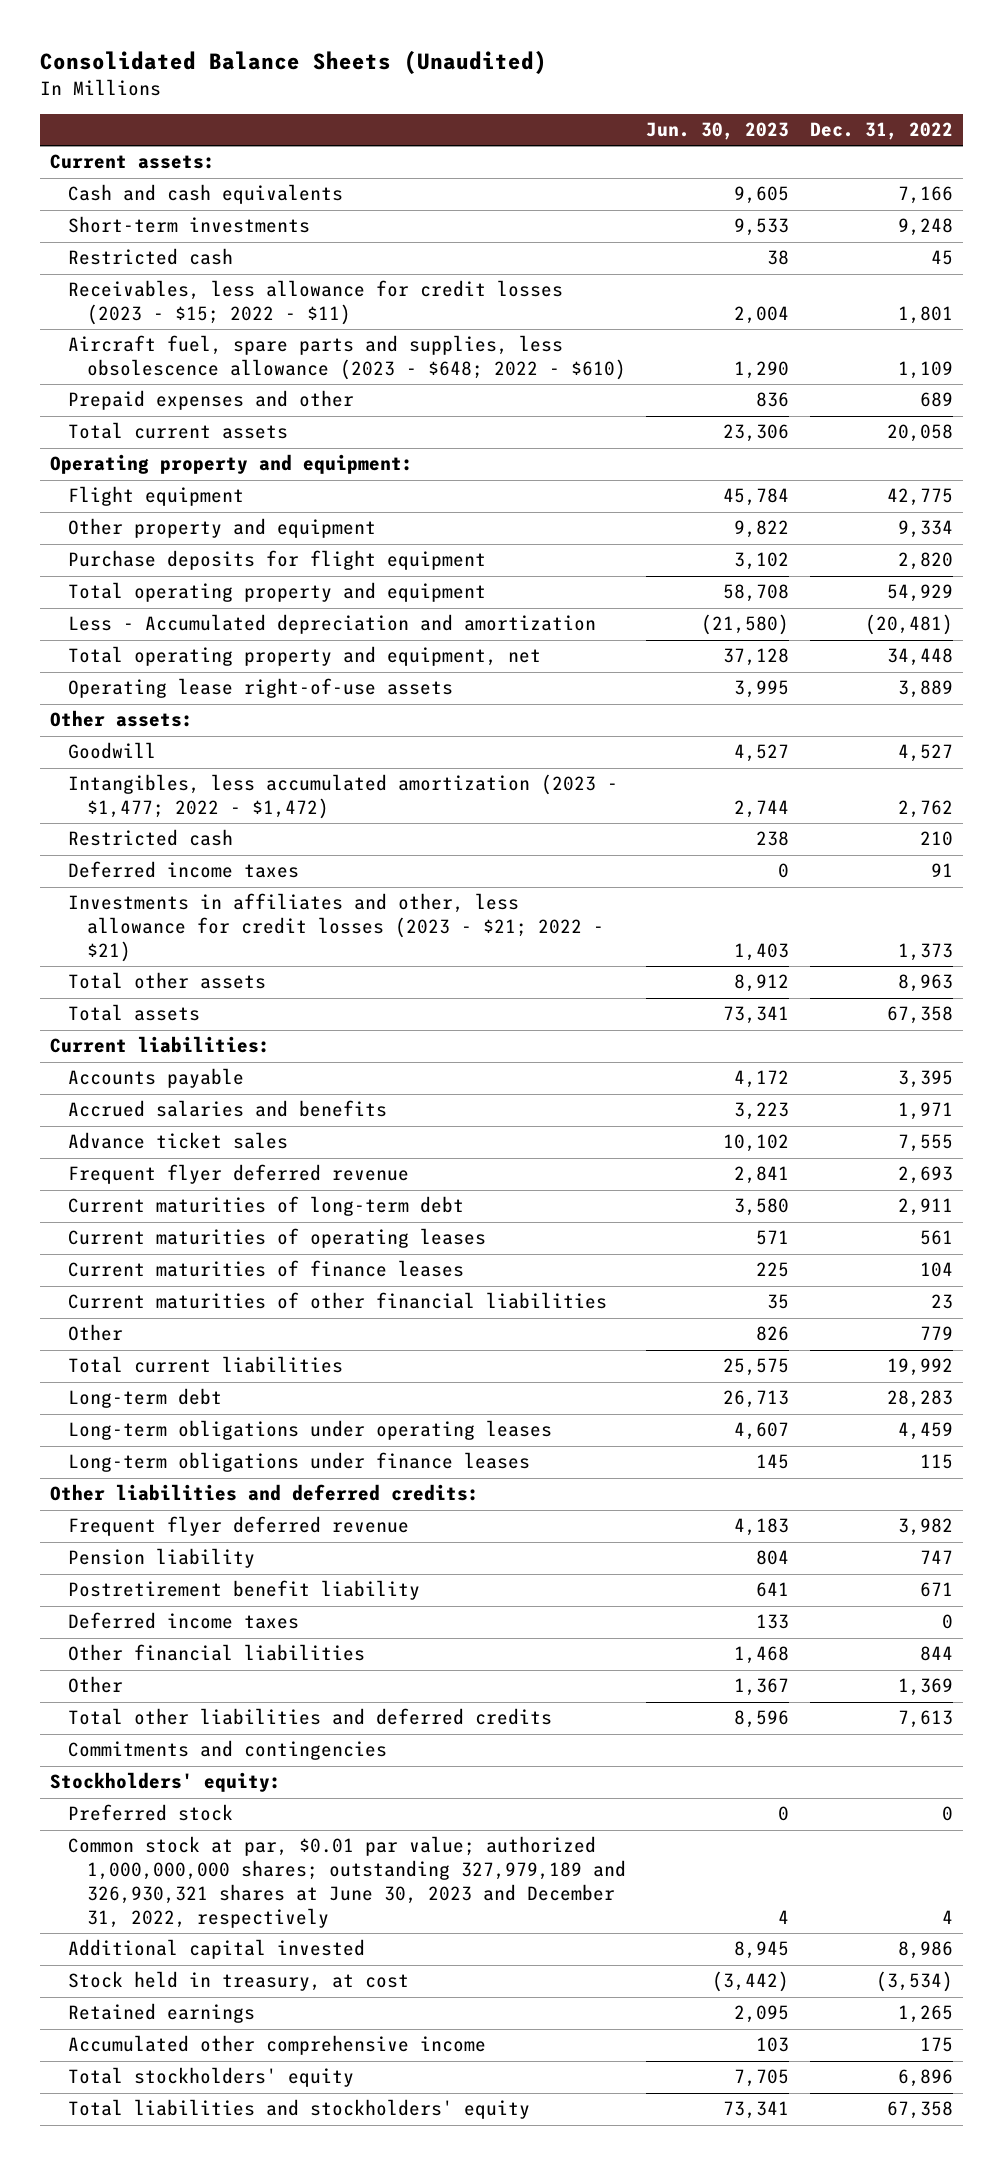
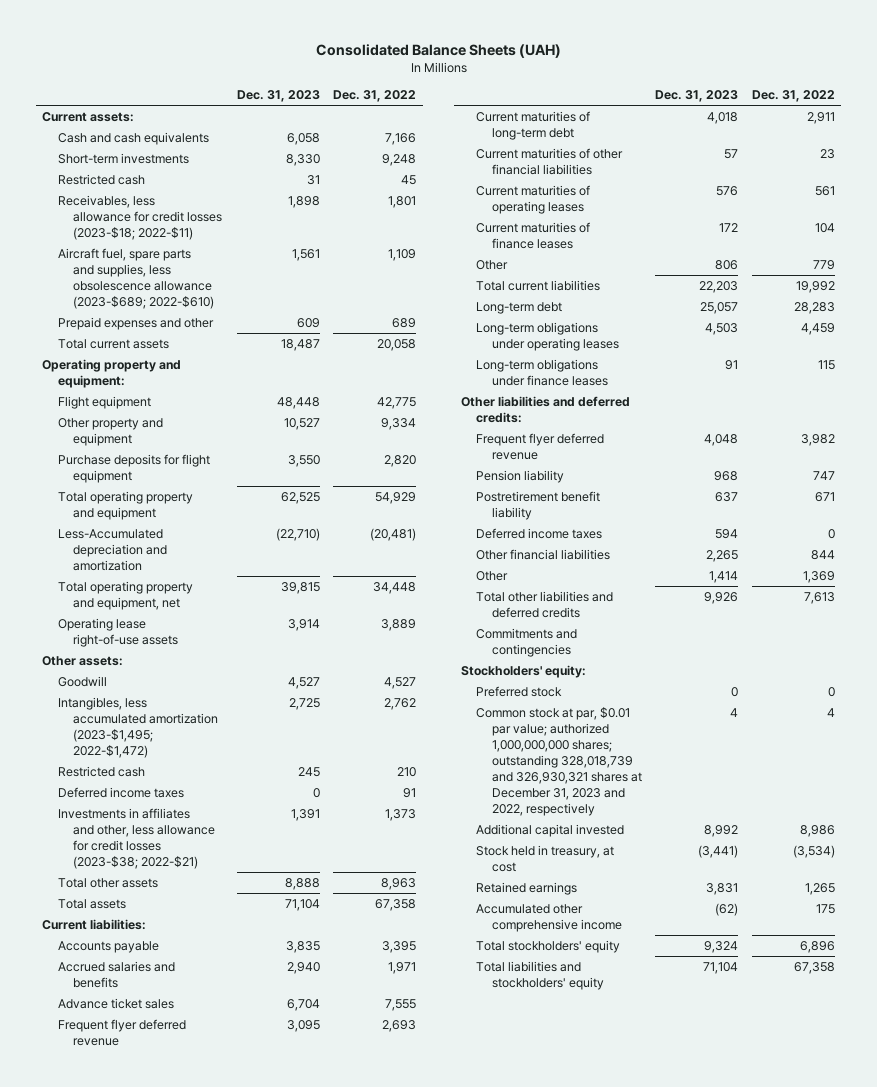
- Consolidated Balance Sheets (Unaudited)
+ Consolidated Balance Sheets (UAH)
- | Jun. 30, 2023 | Dec. 31, 2022
+ | Dec. 31, 2023 | Dec. 31, 2022
- Receivables, less allowance for credit losses (2023 - $15; 2022 - $11) | 2,004 | 1,801
- Aircraft fuel, spare parts and supplies, less obsolescence allowance (2023 - $648; 2022 - $610) | 1,290 | 1,109
+ Receivables, less allowance for credit losses (2023-$18; 2022-$11) | 1,898 | 1,801
+ Aircraft fuel, spare parts and supplies, less obsolescence allowance (2023-$689; 2022-$610) | 1,561 | 1,109
- Less - Accumulated depreciation and amortization | (21,580) | (20,481)
+ Less-Accumulated depreciation and amortization | (22,710) | (20,481)
- Intangibles, less accumulated amortization (2023 - $1,477; 2022 - $1,472) | 2,744 | 2,762
+ Intangibles, less accumulated amortization (2023-$1,495; 2022-$1,472) | 2,725 | 2,762
- Investments in affiliates and other, less allowance for credit losses (2023 - $21; 2022 - $21) | 1,403 | 1,373
+ Investments in affiliates and other, less allowance for credit losses (2023-$38; 2022-$21) | 1,391 | 1,373
moved up: Current maturities of other financial liabilities | 57 | 23
- Common stock at par, $0.01 par value; authorized 1,000,000,000 shares; outstanding 327,979,189 and 326,930,321 shares at June 30, 2023 and December 31, 2022, respectively | 4 | 4
+ Common stock at par, $0.01 par value; authorized 1,000,000,000 shares; outstanding 328,018,739 and 326,930,321 shares at December 31, 2023 and 2022, respectively | 4 | 4

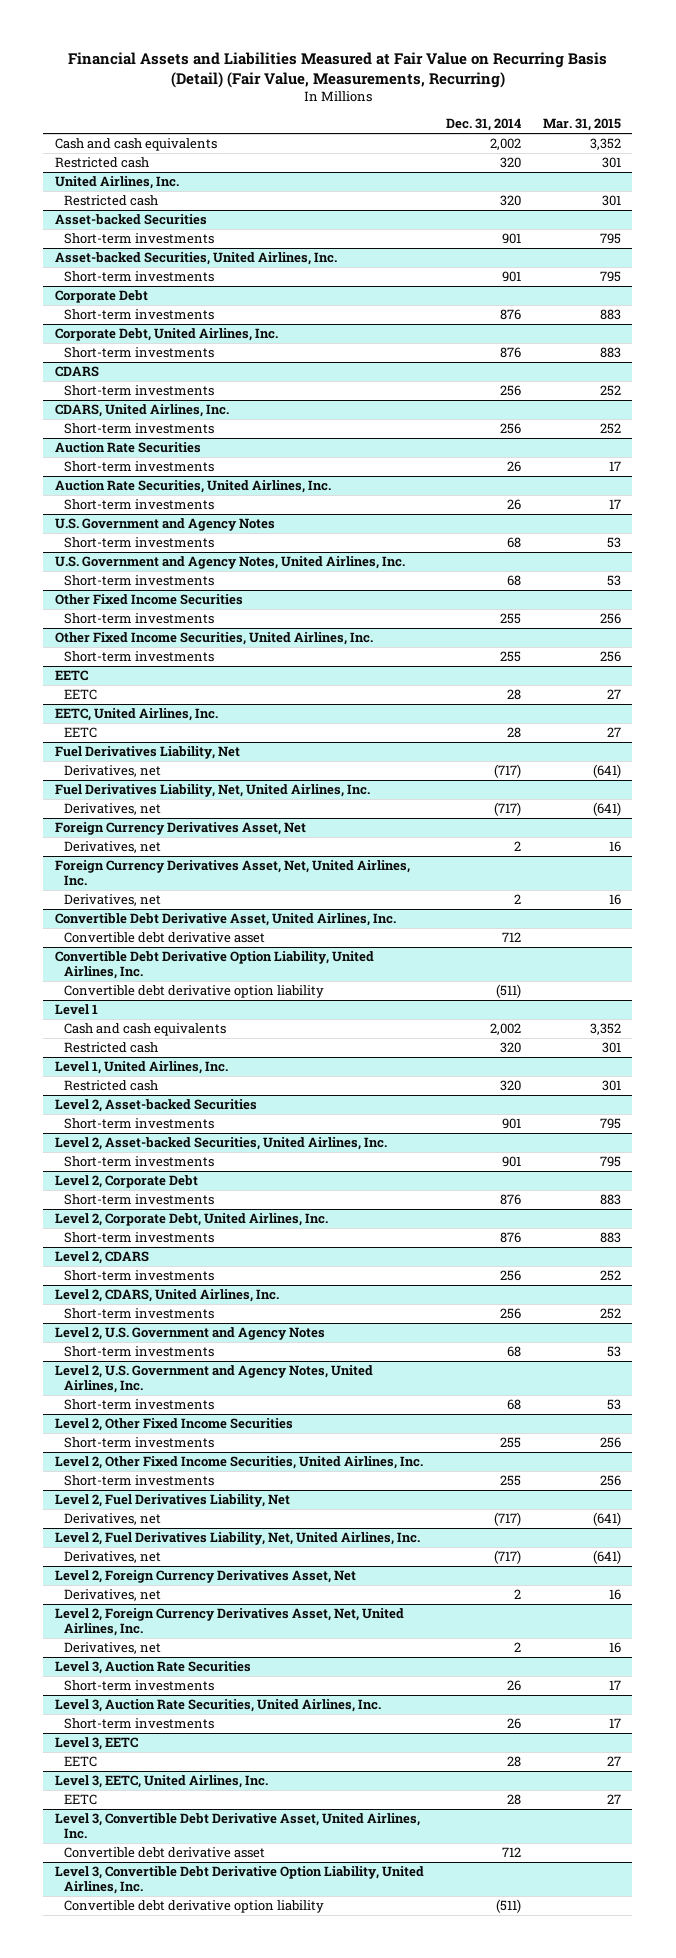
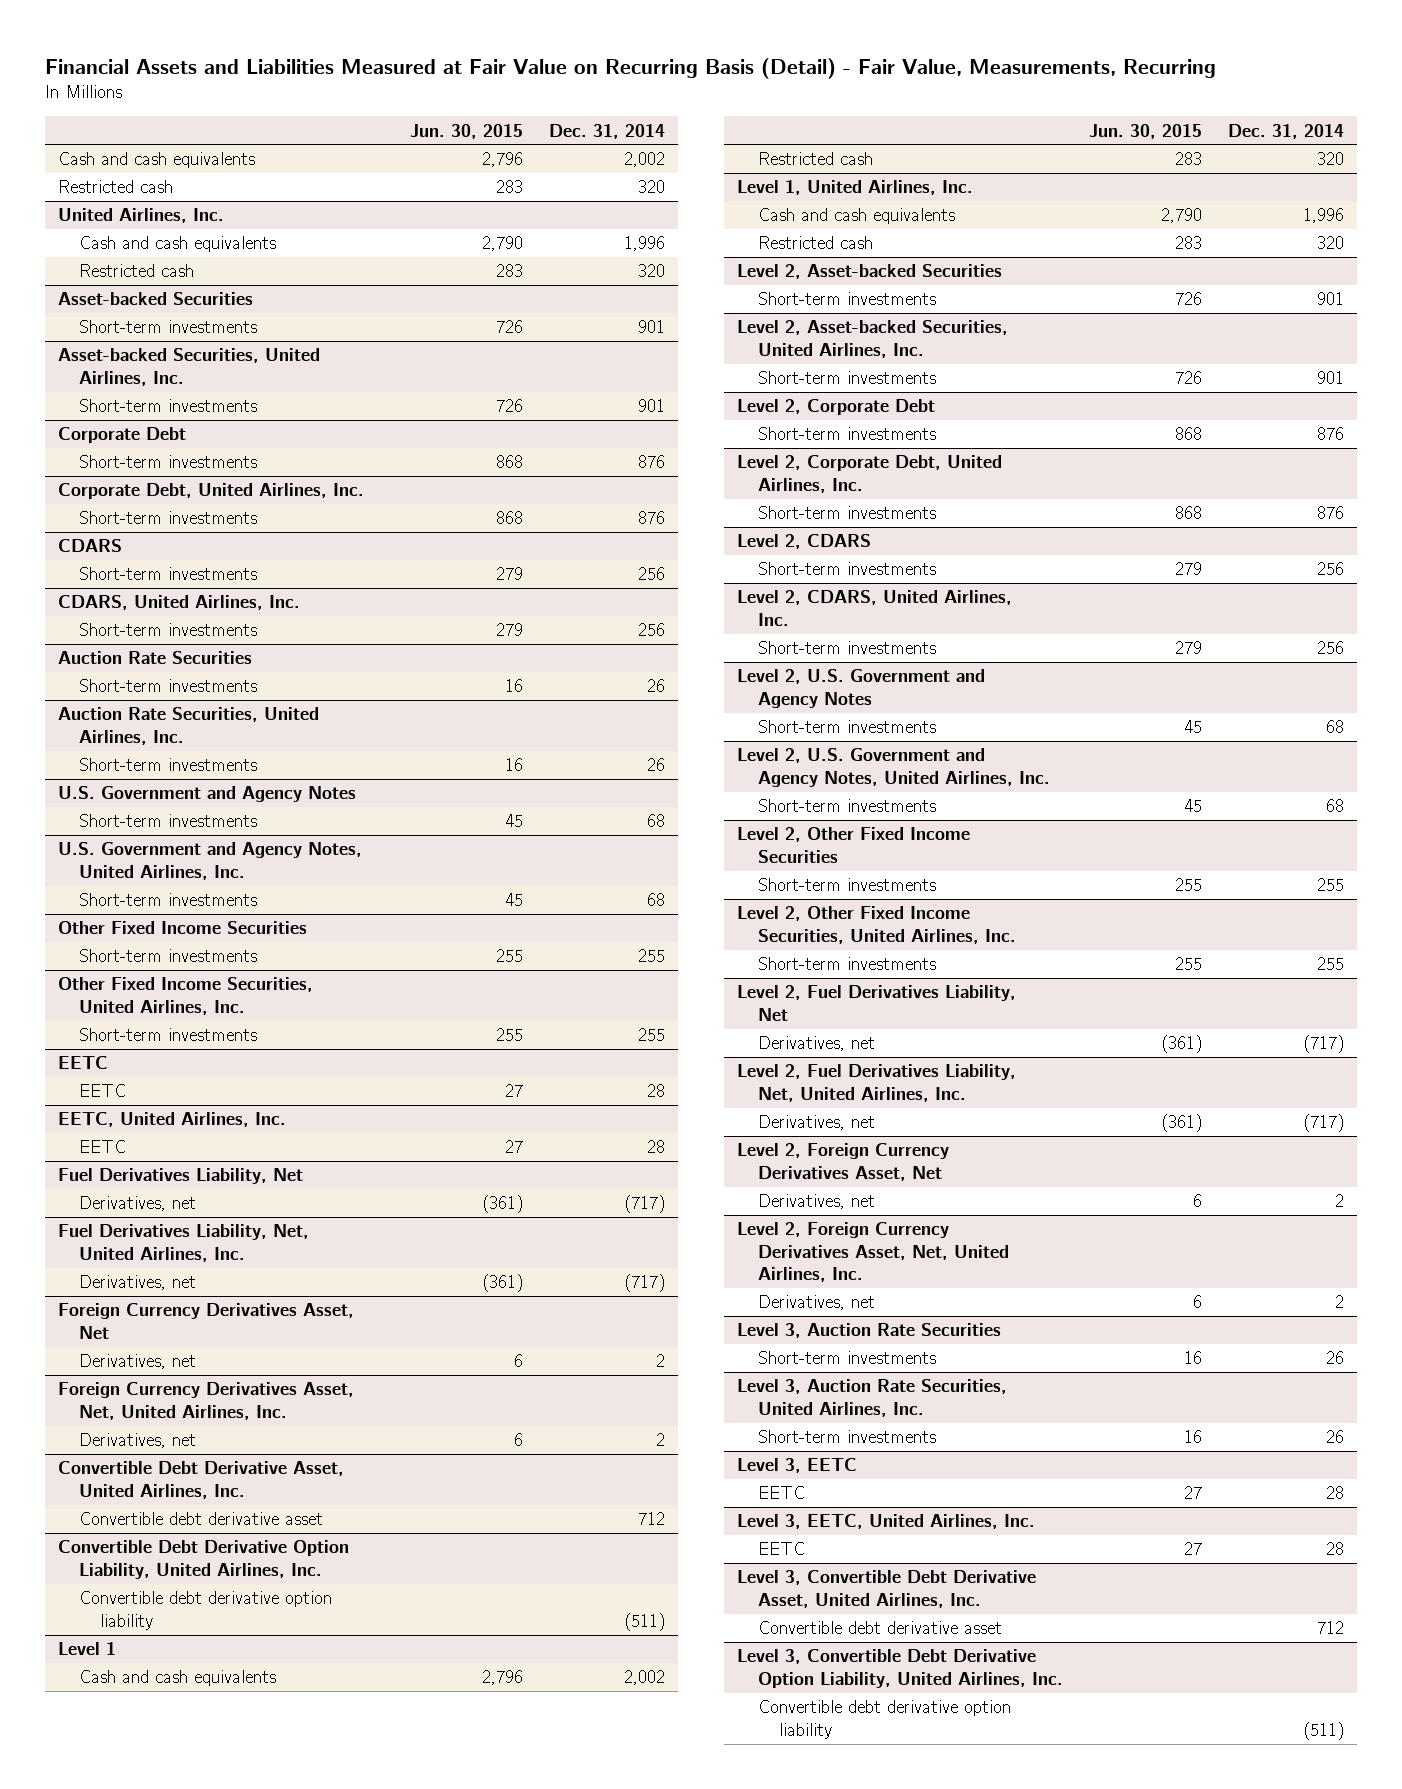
- Financial Assets and Liabilities Measured at Fair Value on Recurring Basis (Detail) (Fair Value, Measurements, Recurring)
+ Financial Assets and Liabilities Measured at Fair Value on Recurring Basis (Detail) - Fair Value, Measurements, Recurring
- | Dec. 31, 2014 | Mar. 31, 2015
+ | Jun. 30, 2015 | Dec. 31, 2014
@ United Airlines, Inc.
+ Cash and cash equivalents | 2,790 | 1,996
@ Level 1, United Airlines, Inc.
+ Cash and cash equivalents | 2,790 | 1,996

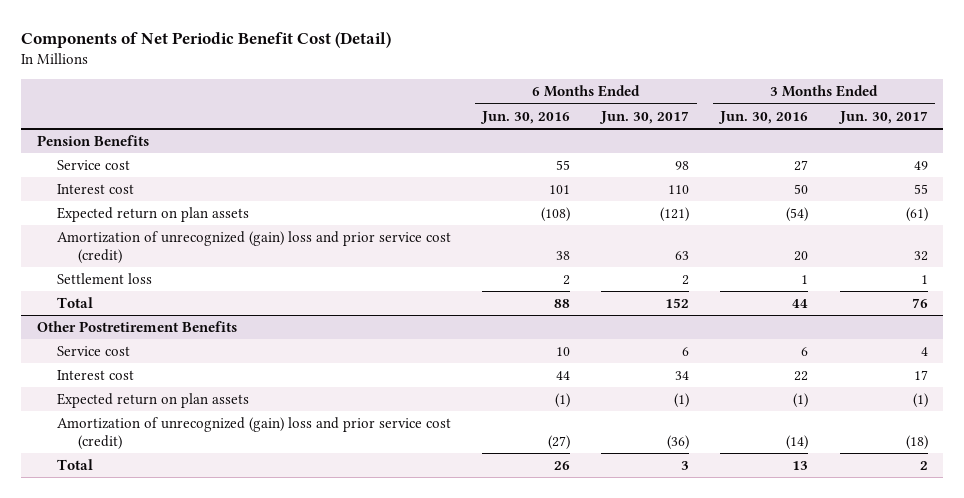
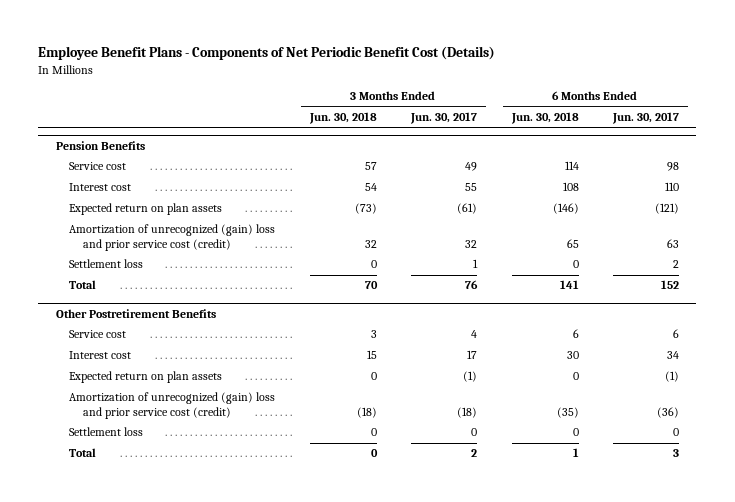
- Components of Net Periodic Benefit Cost (Detail)
+ Employee Benefit Plans - Components of Net Periodic Benefit Cost (Details)
- | 6 Months Ended Jun. 30, 2016 | 6 Months Ended Jun. 30, 2017 | 3 Months Ended Jun. 30, 2016 | 3 Months Ended Jun. 30, 2017
+ | 3 Months Ended Jun. 30, 2018 | 3 Months Ended Jun. 30, 2017 | 6 Months Ended Jun. 30, 2018 | 6 Months Ended Jun. 30, 2017
@ Other Postretirement Benefits
+ Settlement loss | 0 | 0 | 0 | 0

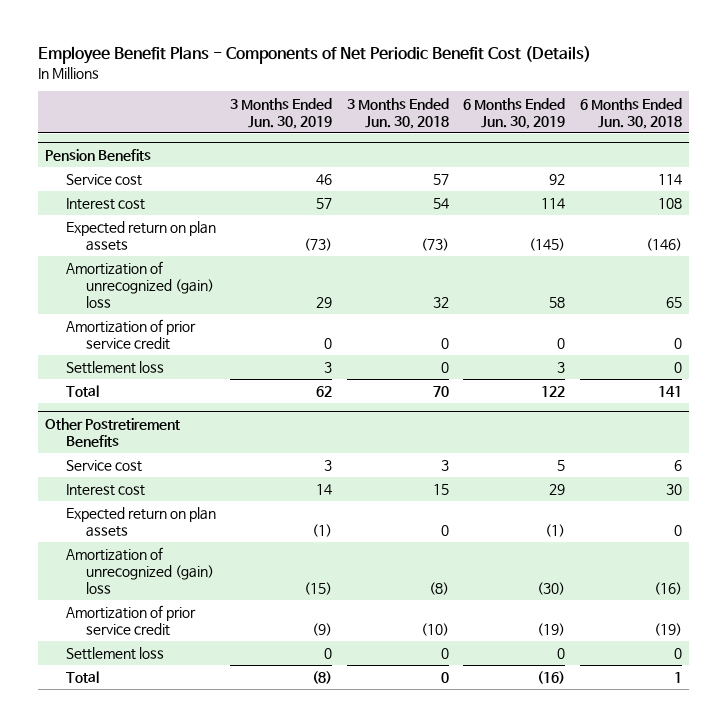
- | 3 Months Ended Jun. 30, 2018 | 3 Months Ended Jun. 30, 2017 | 6 Months Ended Jun. 30, 2018 | 6 Months Ended Jun. 30, 2017
+ | 3 Months Ended Jun. 30, 2019 | 3 Months Ended Jun. 30, 2018 | 6 Months Ended Jun. 30, 2019 | 6 Months Ended Jun. 30, 2018
@ Pension Benefits
- Amortization of unrecognized (gain) loss and prior service cost (credit) | 32 | 32 | 65 | 63
+ Amortization of unrecognized (gain) loss | 29 | 32 | 58 | 65
+ Amortization of prior service credit | 0 | 0 | 0 | 0
@ Other Postretirement Benefits
- Amortization of unrecognized (gain) loss and prior service cost (credit) | (18) | (18) | (35) | (36)
+ Amortization of unrecognized (gain) loss | (15) | (8) | (30) | (16)
+ Amortization of prior service credit | (9) | (10) | (19) | (19)

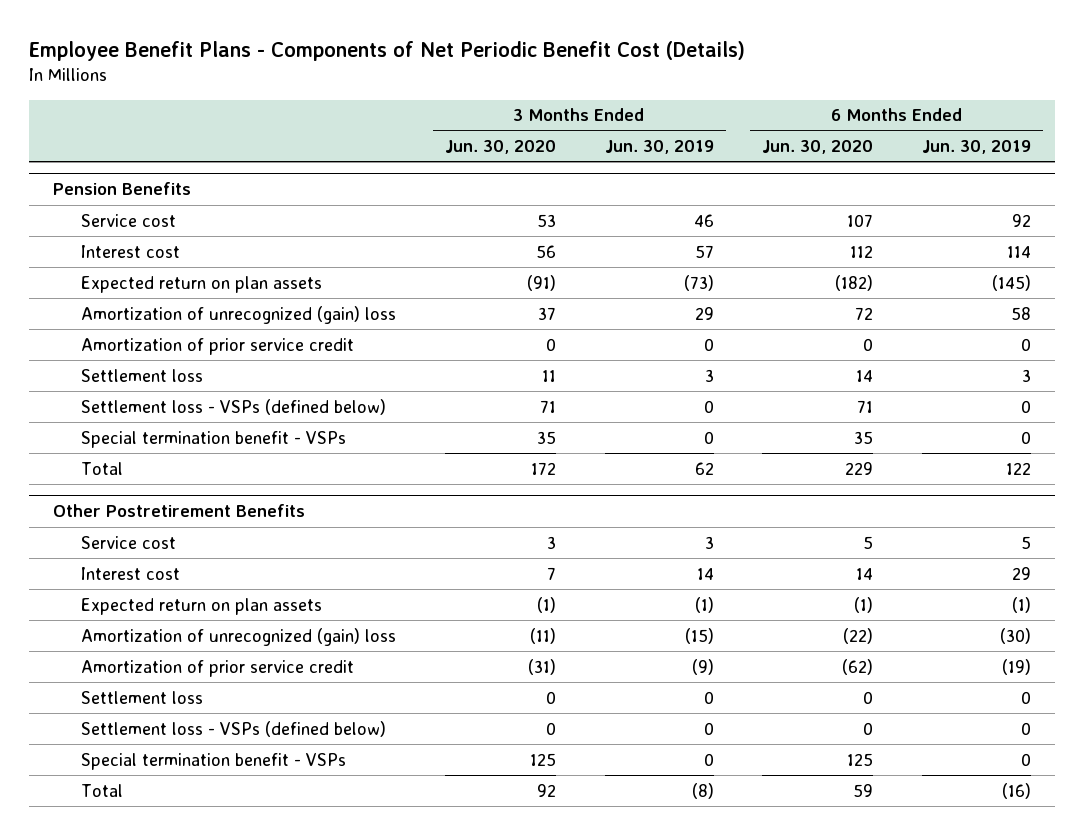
- | 3 Months Ended Jun. 30, 2019 | 3 Months Ended Jun. 30, 2018 | 6 Months Ended Jun. 30, 2019 | 6 Months Ended Jun. 30, 2018
+ | 3 Months Ended Jun. 30, 2020 | 3 Months Ended Jun. 30, 2019 | 6 Months Ended Jun. 30, 2020 | 6 Months Ended Jun. 30, 2019
@ Pension Benefits
+ Settlement loss - VSPs (defined below) | 71 | 0 | 71 | 0
+ Special termination benefit - VSPs | 35 | 0 | 35 | 0
@ Other Postretirement Benefits
+ Settlement loss - VSPs (defined below) | 0 | 0 | 0 | 0
+ Special termination benefit - VSPs | 125 | 0 | 125 | 0

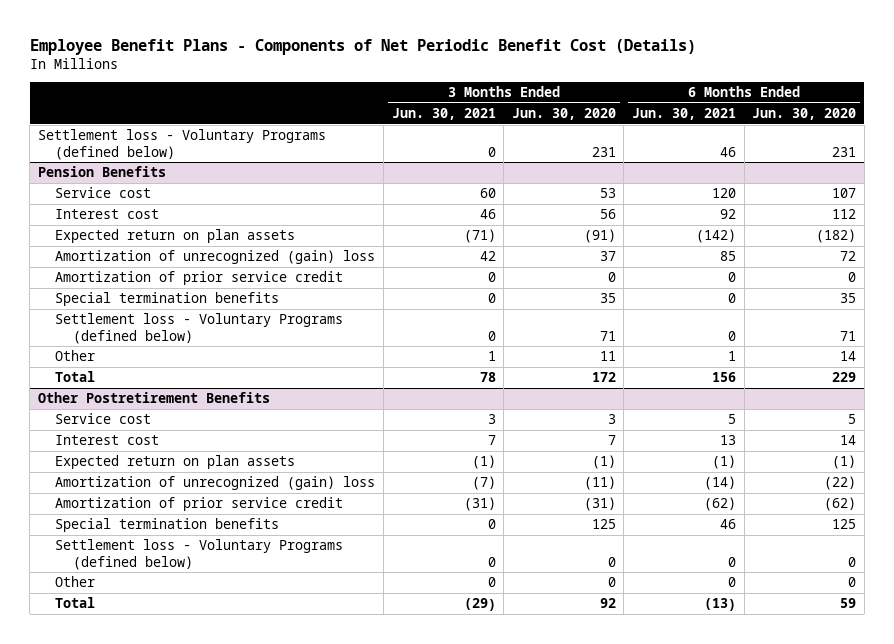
- | 3 Months Ended Jun. 30, 2020 | 3 Months Ended Jun. 30, 2019 | 6 Months Ended Jun. 30, 2020 | 6 Months Ended Jun. 30, 2019
+ | 3 Months Ended Jun. 30, 2021 | 3 Months Ended Jun. 30, 2020 | 6 Months Ended Jun. 30, 2021 | 6 Months Ended Jun. 30, 2020
+ Settlement loss - Voluntary Programs (defined below) | 0 | 231 | 46 | 231
@ Pension Benefits
- Settlement loss | 11 | 3 | 14 | 3
- Settlement loss - VSPs (defined below) | 71 | 0 | 71 | 0
- Special termination benefit - VSPs | 35 | 0 | 35 | 0
+ Special termination benefits | 0 | 35 | 0 | 35
+ Settlement loss - Voluntary Programs (defined below) | 0 | 71 | 0 | 71
+ Other | 1 | 11 | 1 | 14
@ Other Postretirement Benefits
- Settlement loss | 0 | 0 | 0 | 0
- Settlement loss - VSPs (defined below) | 0 | 0 | 0 | 0
- Special termination benefit - VSPs | 125 | 0 | 125 | 0
+ Special termination benefits | 0 | 125 | 46 | 125
+ Settlement loss - Voluntary Programs (defined below) | 0 | 0 | 0 | 0
+ Other | 0 | 0 | 0 | 0

